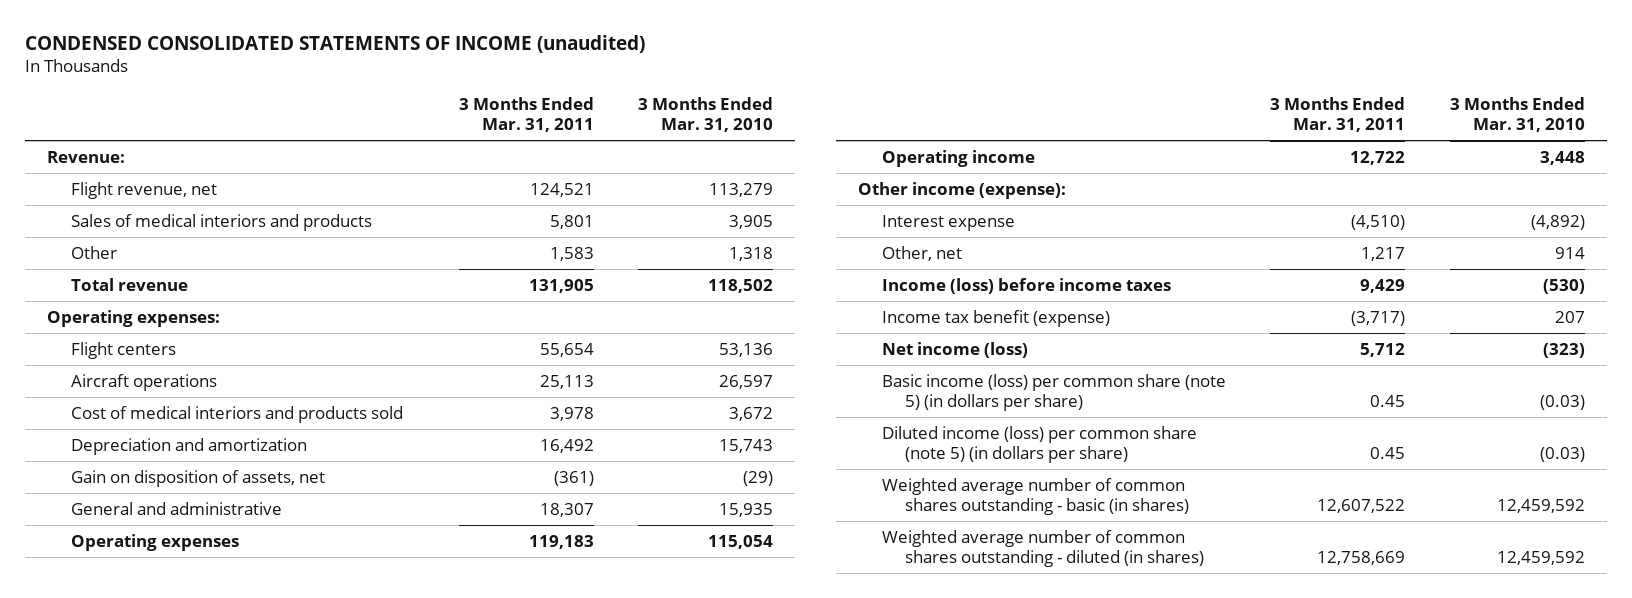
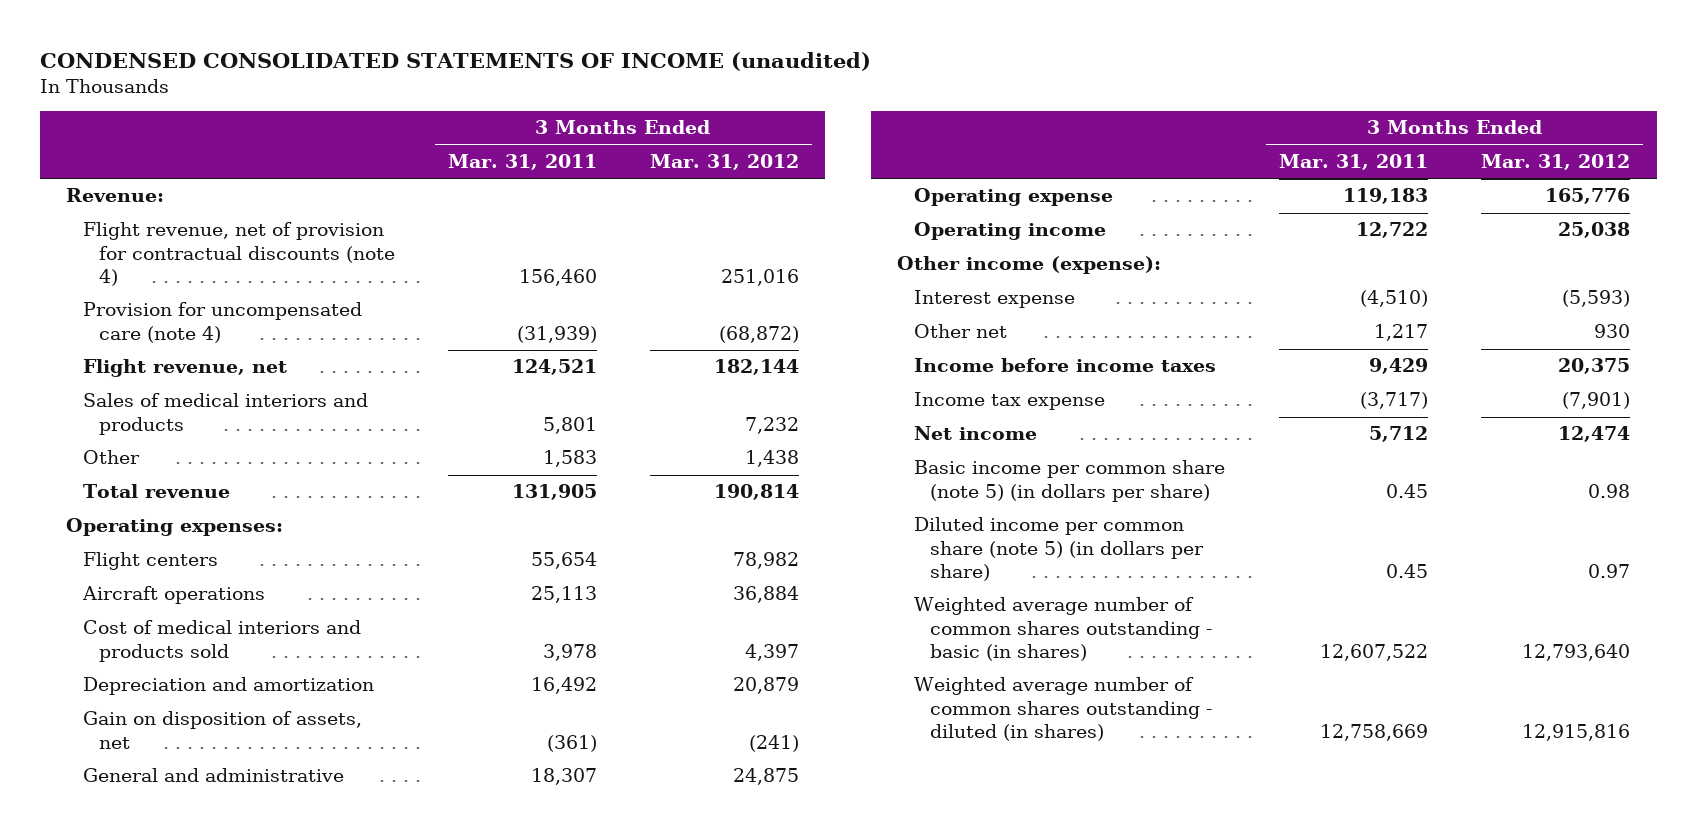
- | 3 Months Ended Mar. 31, 2011 | 3 Months Ended Mar. 31, 2010
+ | 3 Months Ended Mar. 31, 2011 | 3 Months Ended Mar. 31, 2012
+ Flight revenue, net of provision for contractual discounts (note 4) | 156,460 | 251,016
+ Provision for uncompensated care (note 4) | (31,939) | (68,872)
- Operating expenses | 119,183 | 115,054
+ Operating expense | 119,183 | 165,776
- Other, net | 1,217 | 914
- Income (loss) before income taxes | 9,429 | (530)
- Income tax benefit (expense) | (3,717) | 207
- Net income (loss) | 5,712 | (323)
- Basic income (loss) per common share (note 5) (in dollars per share) | 0.45 | (0.03)
- Diluted income (loss) per common share (note 5) (in dollars per share) | 0.45 | (0.03)
+ Other net | 1,217 | 930
+ Income before income taxes | 9,429 | 20,375
+ Income tax expense | (3,717) | (7,901)
+ Net income | 5,712 | 12,474
+ Basic income per common share (note 5) (in dollars per share) | 0.45 | 0.98
+ Diluted income per common share (note 5) (in dollars per share) | 0.45 | 0.97

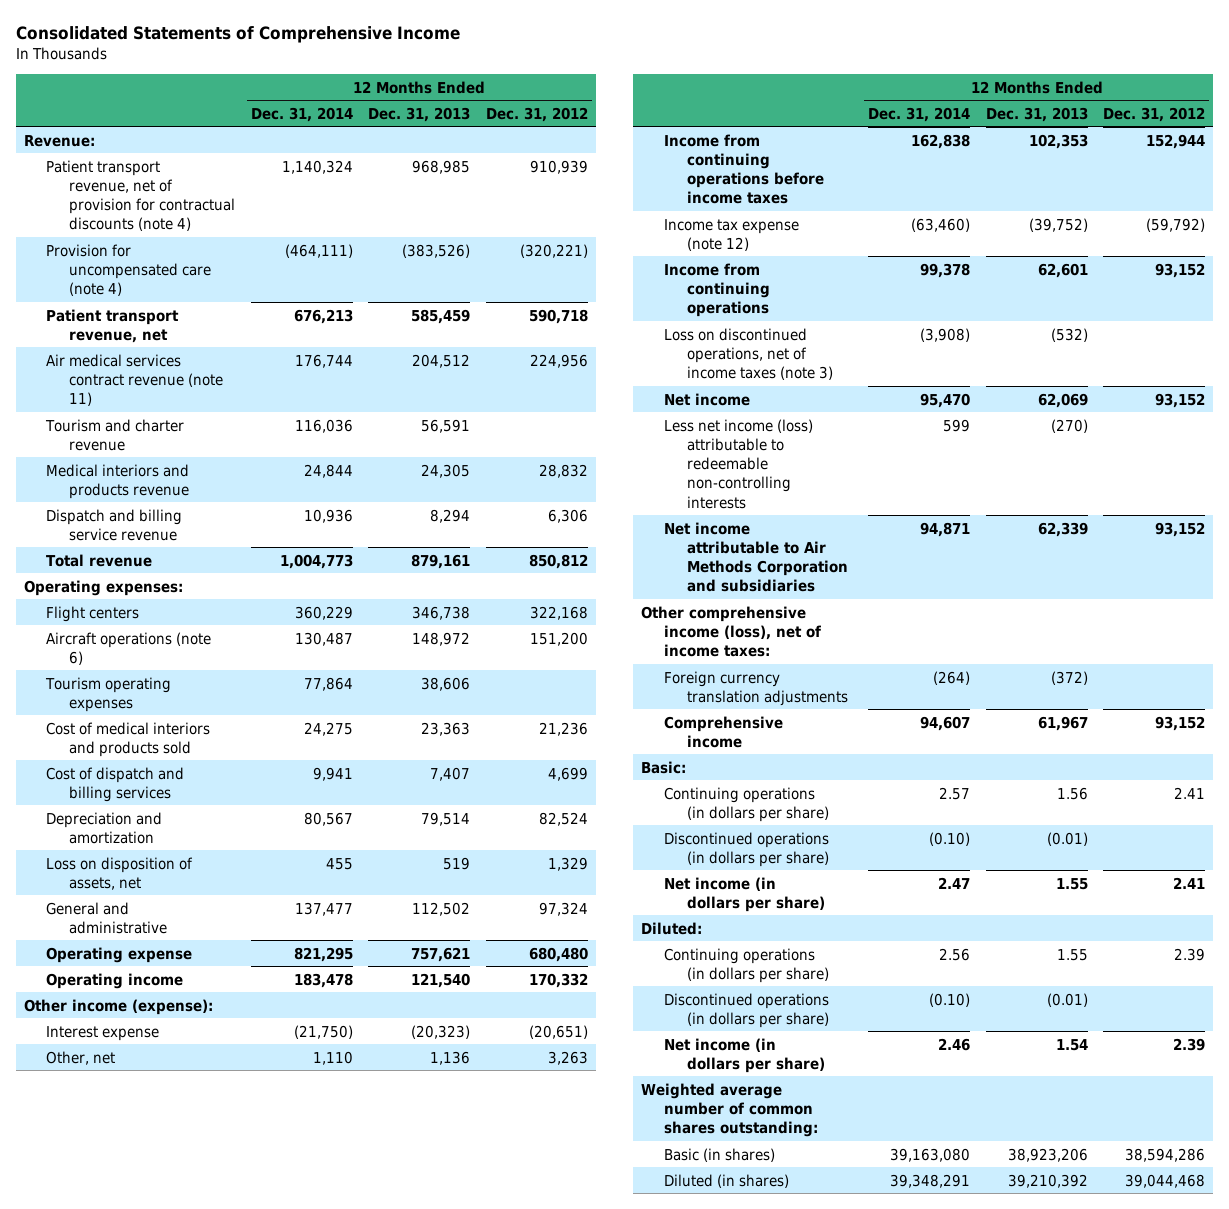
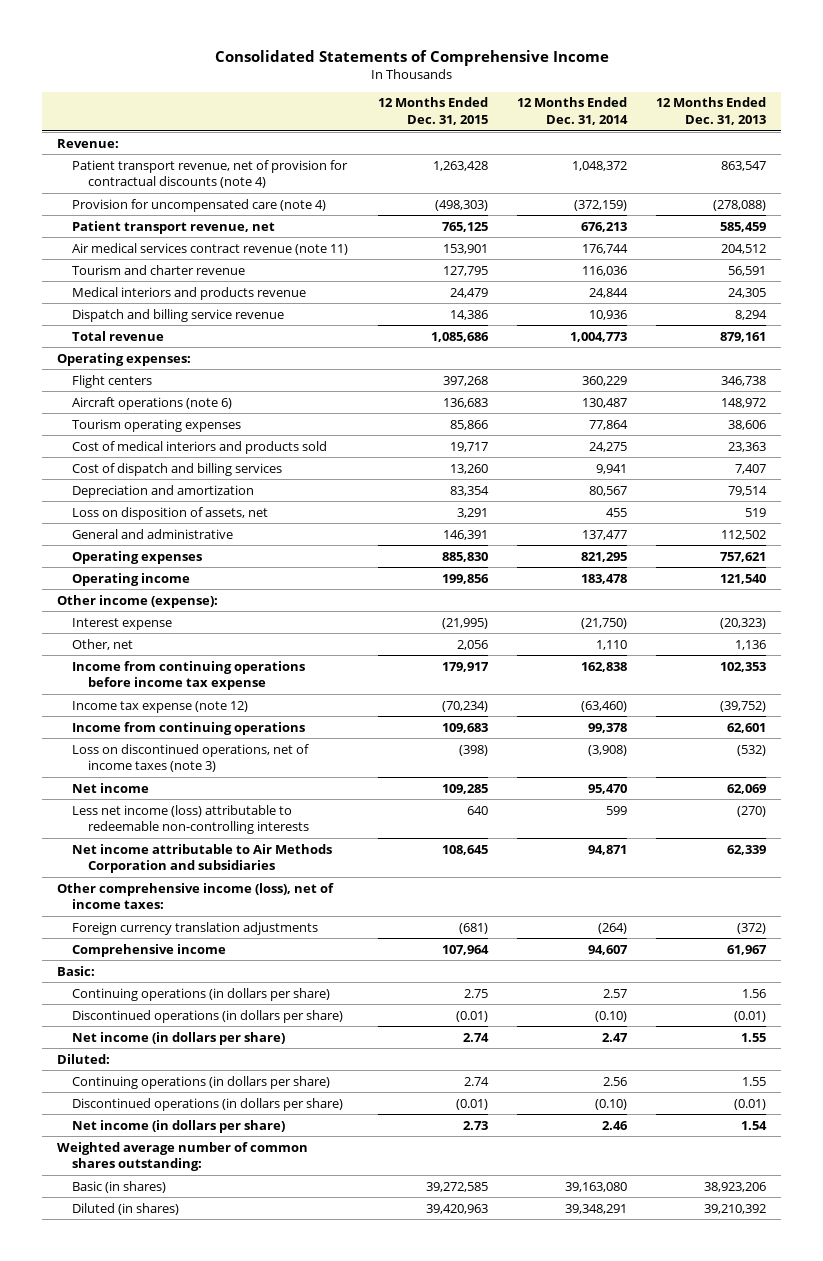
- | 12 Months Ended Dec. 31, 2014 | 12 Months Ended Dec. 31, 2013 | 12 Months Ended Dec. 31, 2012
+ | 12 Months Ended Dec. 31, 2015 | 12 Months Ended Dec. 31, 2014 | 12 Months Ended Dec. 31, 2013
- Patient transport revenue, net of provision for contractual discounts (note 4) | 1,140,324 | 968,985 | 910,939
- Provision for uncompensated care (note 4) | (464,111) | (383,526) | (320,221)
+ Patient transport revenue, net of provision for contractual discounts (note 4) | 1,263,428 | 1,048,372 | 863,547
+ Provision for uncompensated care (note 4) | (498,303) | (372,159) | (278,088)
- Operating expense | 821,295 | 757,621 | 680,480
+ Operating expenses | 885,830 | 821,295 | 757,621
- Income from continuing operations before income taxes | 162,838 | 102,353 | 152,944
+ Income from continuing operations before income tax expense | 179,917 | 162,838 | 102,353

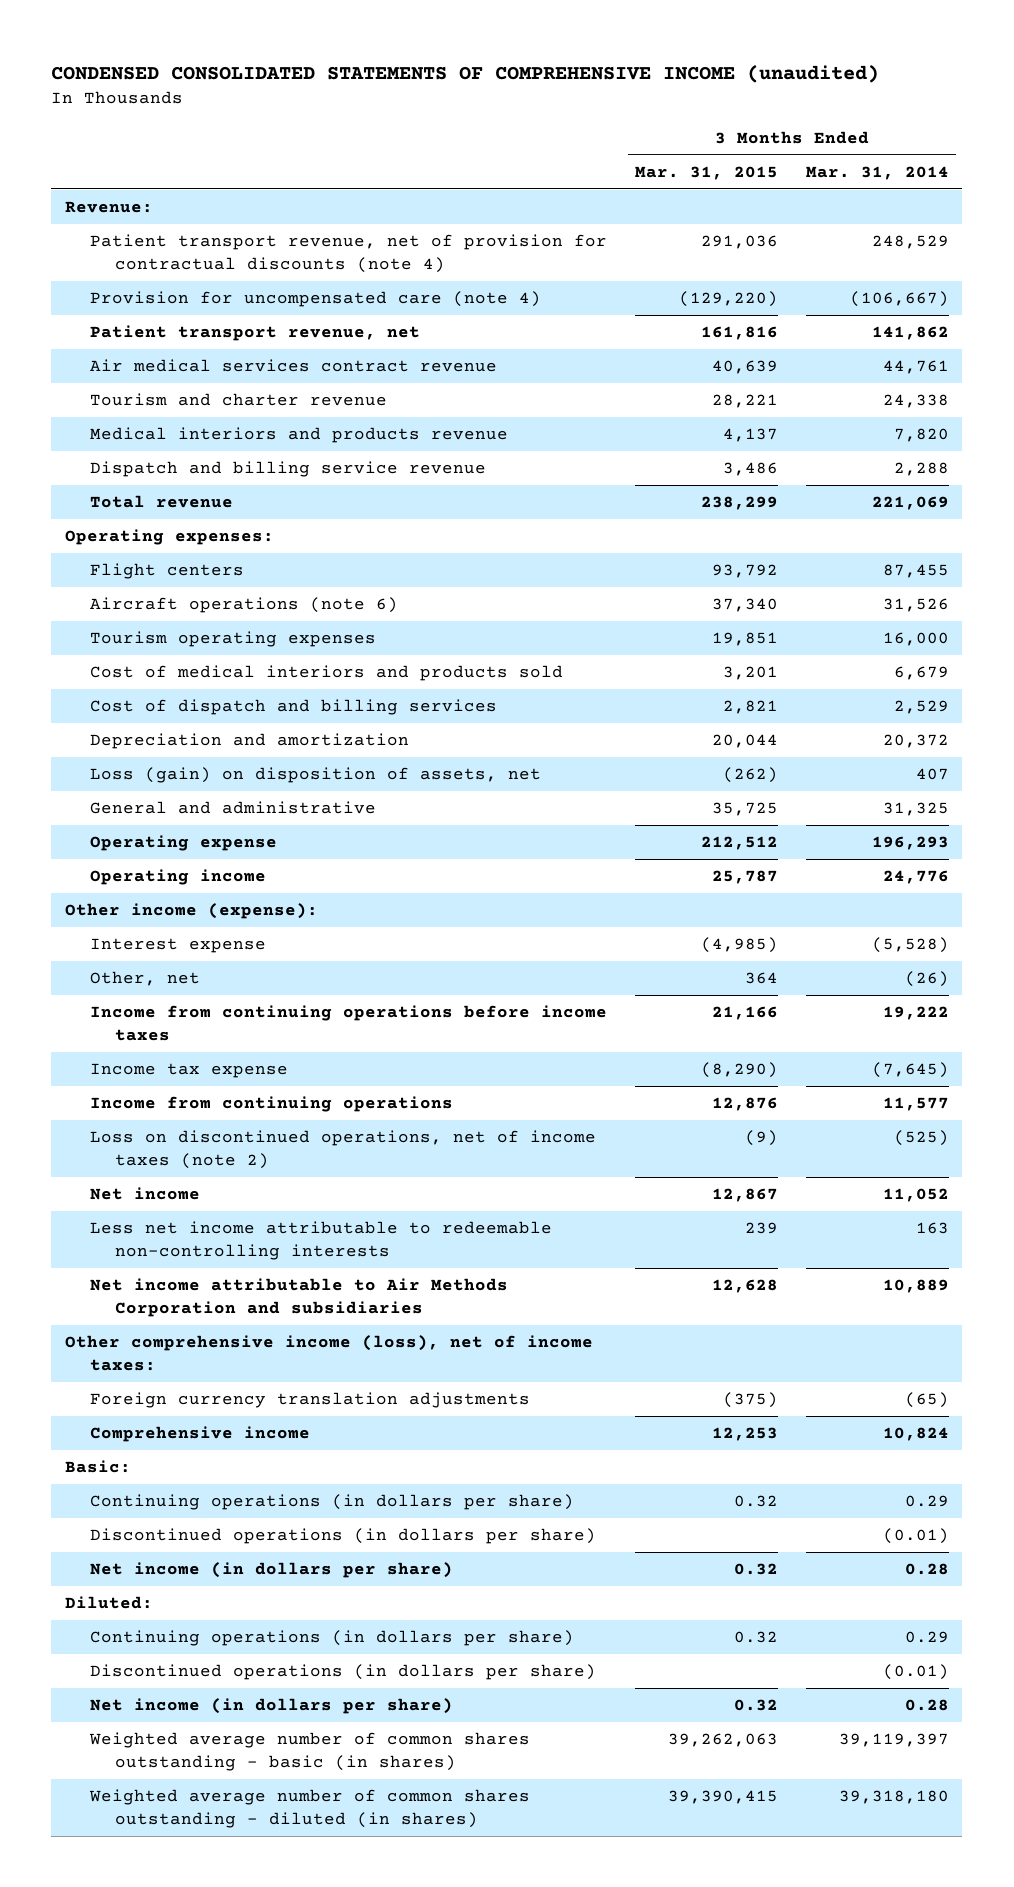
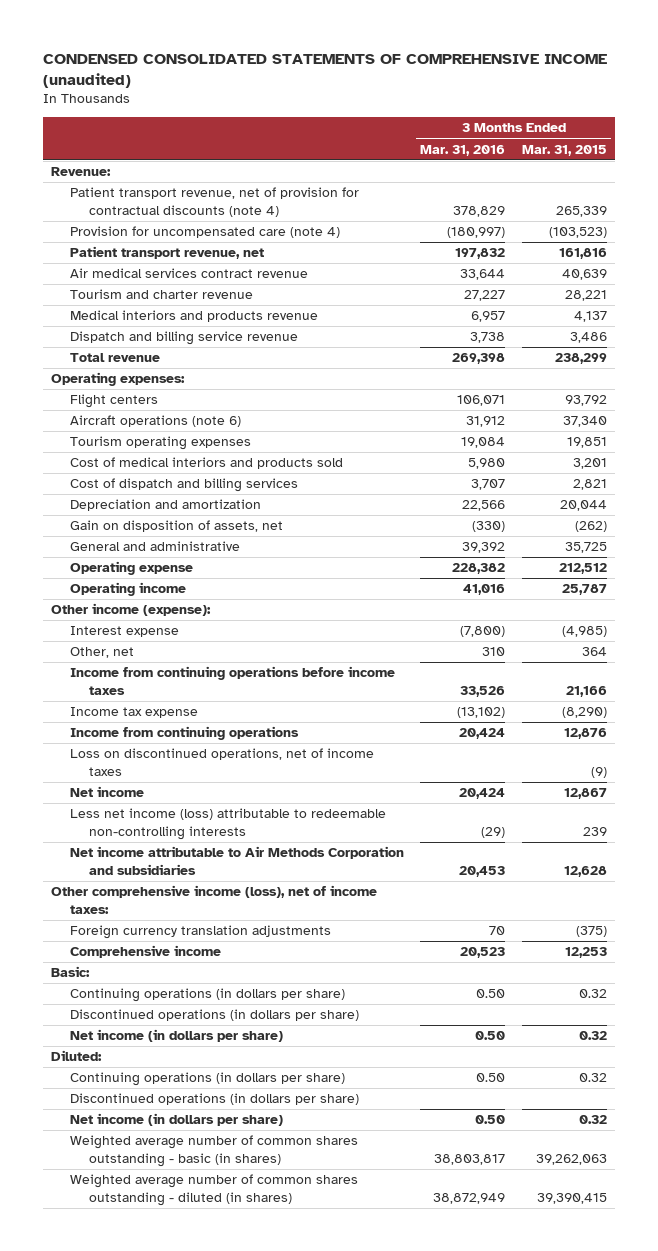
- | 3 Months Ended Mar. 31, 2015 | 3 Months Ended Mar. 31, 2014
+ | 3 Months Ended Mar. 31, 2016 | 3 Months Ended Mar. 31, 2015
- Patient transport revenue, net of provision for contractual discounts (note 4) | 291,036 | 248,529
- Provision for uncompensated care (note 4) | (129,220) | (106,667)
+ Patient transport revenue, net of provision for contractual discounts (note 4) | 378,829 | 265,339
+ Provision for uncompensated care (note 4) | (180,997) | (103,523)
- Loss (gain) on disposition of assets, net | (262) | 407
+ Gain on disposition of assets, net | (330) | (262)
- Loss on discontinued operations, net of income taxes (note 2) | (9) | (525)
+ Loss on discontinued operations, net of income taxes | | (9)
- Less net income attributable to redeemable non-controlling interests | 239 | 163
+ Less net income (loss) attributable to redeemable non-controlling interests | (29) | 239

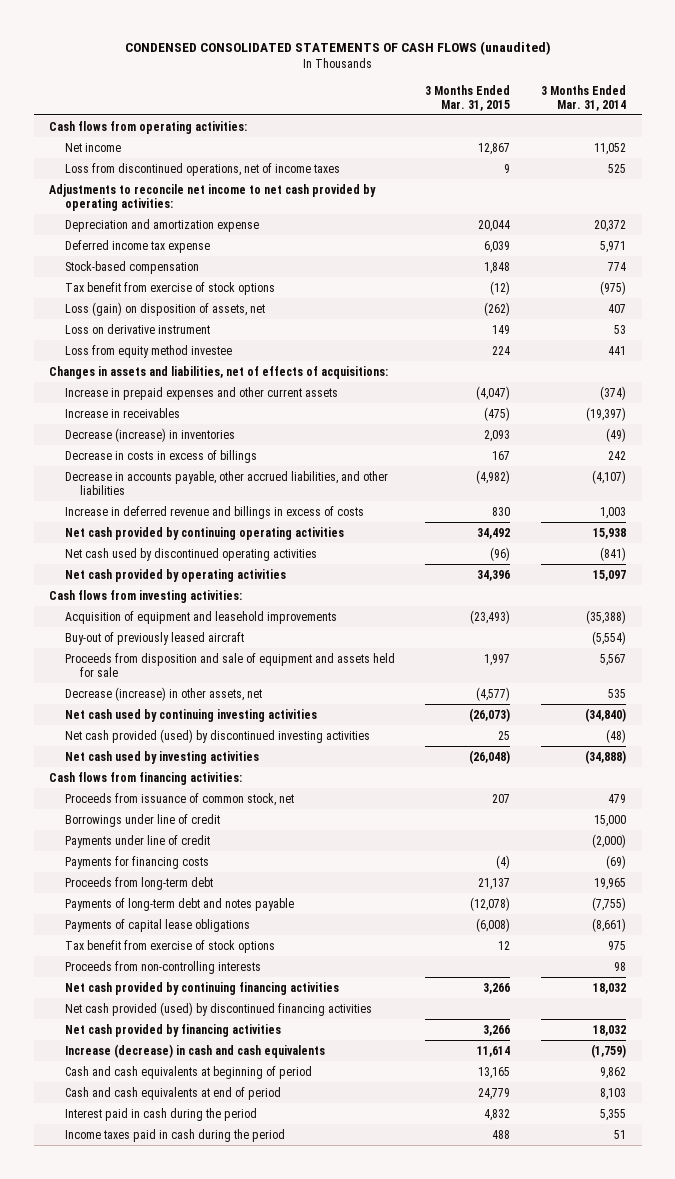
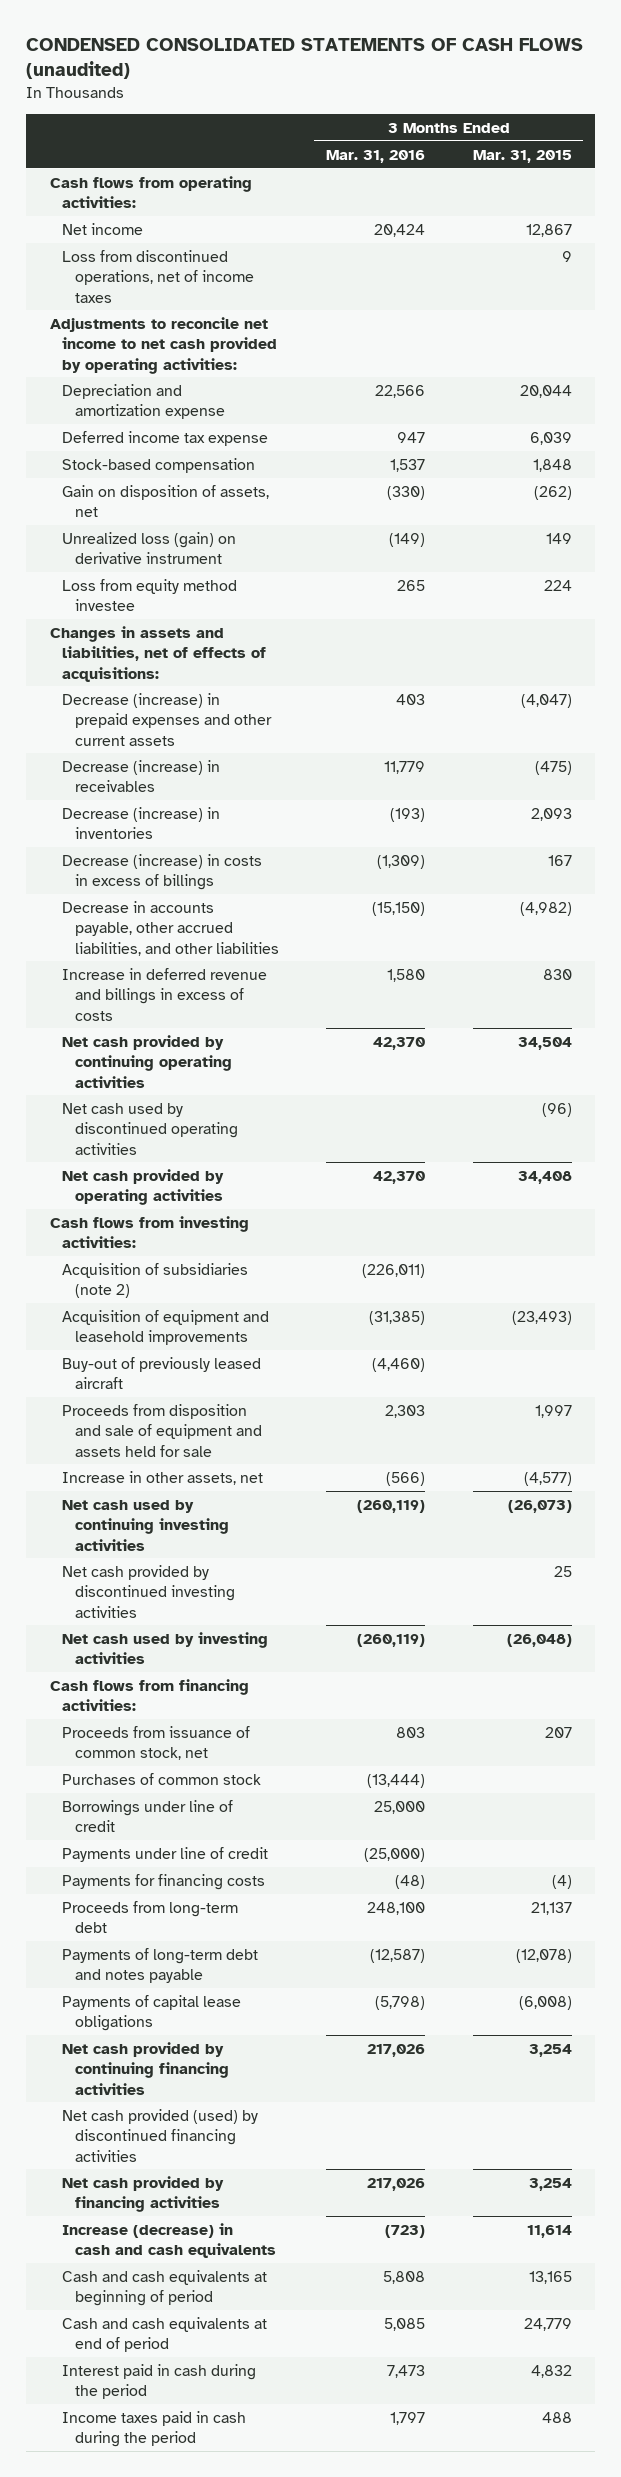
- | 3 Months Ended Mar. 31, 2015 | 3 Months Ended Mar. 31, 2014
+ | 3 Months Ended Mar. 31, 2016 | 3 Months Ended Mar. 31, 2015
- Tax benefit from exercise of stock options | (12) | (975)
- Loss (gain) on disposition of assets, net | (262) | 407
- Loss on derivative instrument | 149 | 53
+ Gain on disposition of assets, net | (330) | (262)
+ Unrealized loss (gain) on derivative instrument | (149) | 149
- Increase in prepaid expenses and other current assets | (4,047) | (374)
- Increase in receivables | (475) | (19,397)
+ Decrease (increase) in prepaid expenses and other current assets | 403 | (4,047)
+ Decrease (increase) in receivables | 11,779 | (475)
- Decrease in costs in excess of billings | 167 | 242
+ Decrease (increase) in costs in excess of billings | (1,309) | 167
- Net cash provided by continuing operating activities | 34,492 | 15,938
+ Net cash provided by continuing operating activities | 42,370 | 34,504
- Net cash provided by operating activities | 34,396 | 15,097
+ Net cash provided by operating activities | 42,370 | 34,408
+ Acquisition of subsidiaries (note 2) | (226,011) |
- Decrease (increase) in other assets, net | (4,577) | 535
+ Increase in other assets, net | (566) | (4,577)
- Net cash provided (used) by discontinued investing activities | 25 | (48)
+ Net cash provided by discontinued investing activities | | 25
+ Purchases of common stock | (13,444) |
- Tax benefit from exercise of stock options | 12 | 975
- Proceeds from non-controlling interests | | 98
- Net cash provided by continuing financing activities | 3,266 | 18,032
+ Net cash provided by continuing financing activities | 217,026 | 3,254
- Net cash provided by financing activities | 3,266 | 18,032
+ Net cash provided by financing activities | 217,026 | 3,254

